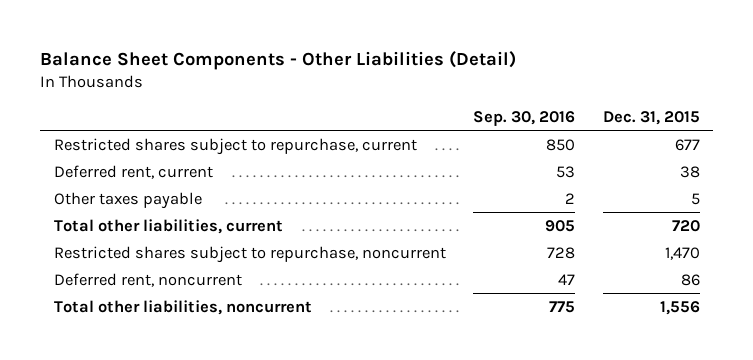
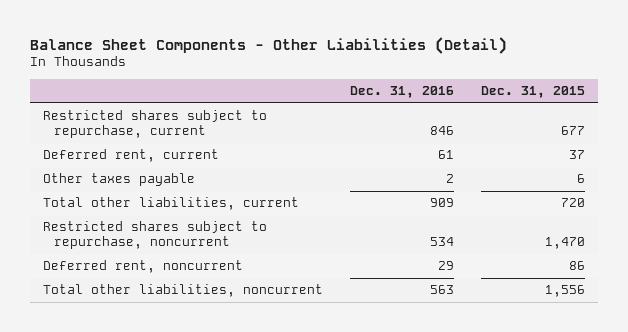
- | Sep. 30, 2016 | Dec. 31, 2015
+ | Dec. 31, 2016 | Dec. 31, 2015
- Deferred rent, current | 53 | 38
- Other taxes payable | 2 | 5
+ Deferred rent, current | 61 | 37
+ Other taxes payable | 2 | 6

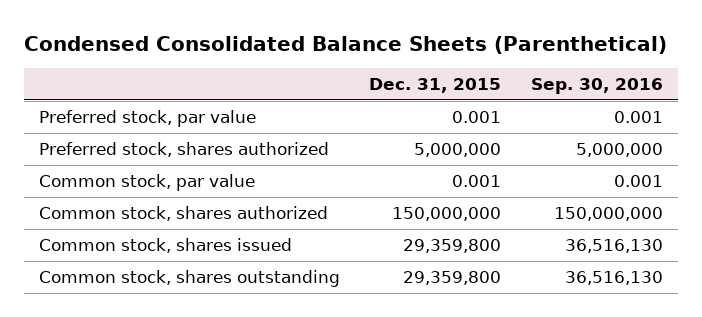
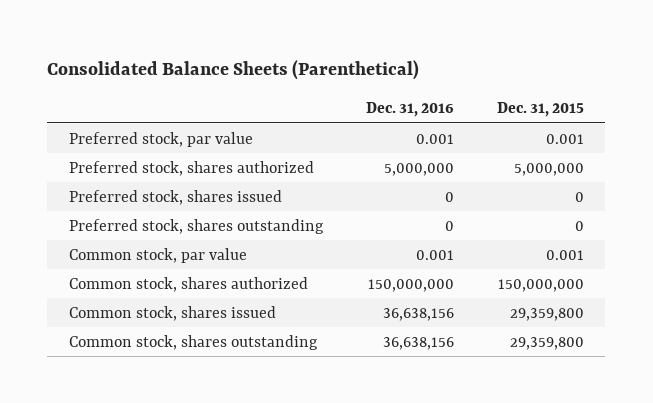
- Condensed Consolidated Balance Sheets (Parenthetical)
+ Consolidated Balance Sheets (Parenthetical)
- | Dec. 31, 2015 | Sep. 30, 2016
+ | Dec. 31, 2016 | Dec. 31, 2015
+ Preferred stock, shares issued | 0 | 0
+ Preferred stock, shares outstanding | 0 | 0

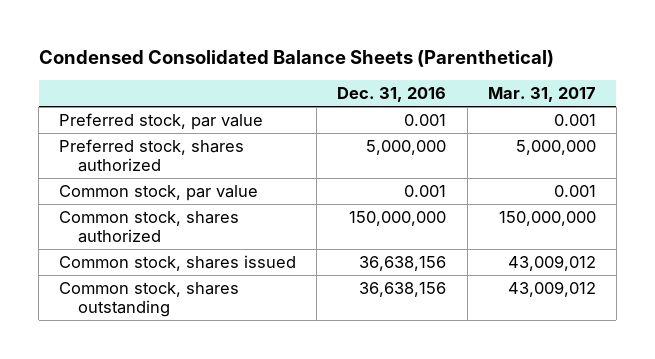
- Consolidated Balance Sheets (Parenthetical)
+ Condensed Consolidated Balance Sheets (Parenthetical)
- | Dec. 31, 2016 | Dec. 31, 2015
+ | Dec. 31, 2016 | Mar. 31, 2017
- Preferred stock, shares issued | 0 | 0
- Preferred stock, shares outstanding | 0 | 0

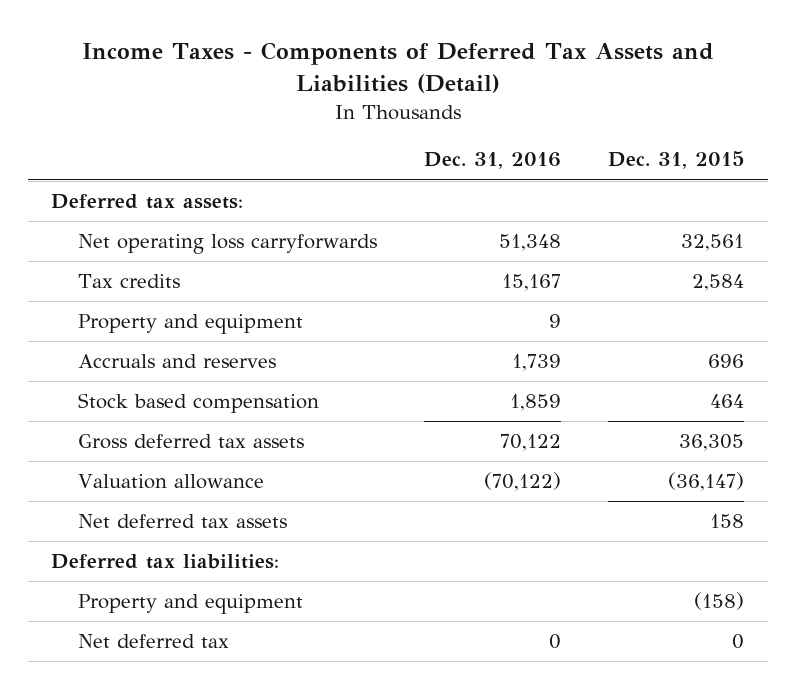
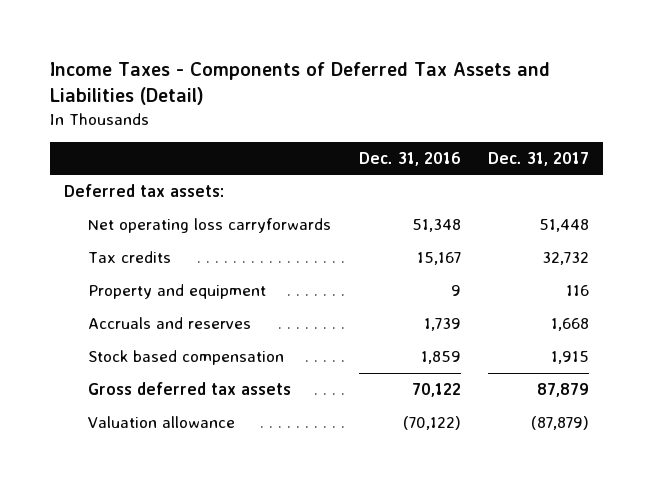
- | Dec. 31, 2016 | Dec. 31, 2015
+ | Dec. 31, 2016 | Dec. 31, 2017
- Net deferred tax assets | | 158
- Deferred tax liabilities:
- Property and equipment | | (158)
- Net deferred tax | 0 | 0

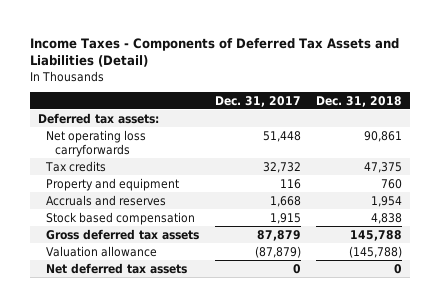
- | Dec. 31, 2016 | Dec. 31, 2017
+ | Dec. 31, 2017 | Dec. 31, 2018
+ Net deferred tax assets | 0 | 0

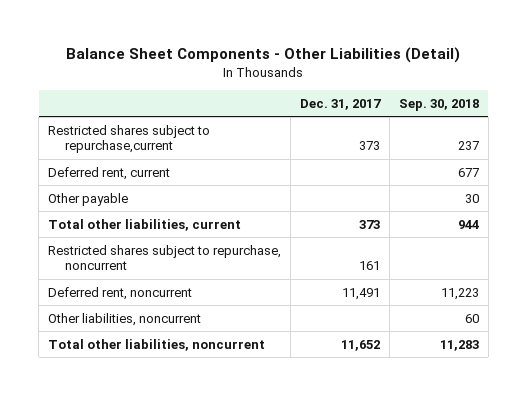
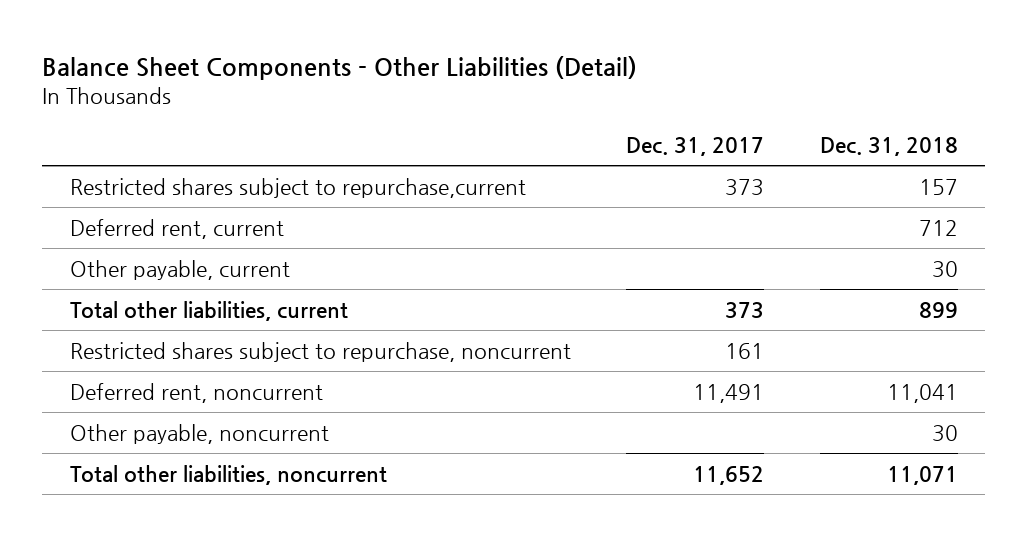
- | Dec. 31, 2017 | Sep. 30, 2018
+ | Dec. 31, 2017 | Dec. 31, 2018
- Other payable | | 30
+ Other payable, current | | 30
- Other liabilities, noncurrent | | 60
+ Other payable, noncurrent | | 30

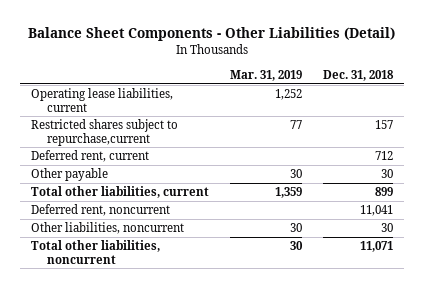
- | Dec. 31, 2017 | Dec. 31, 2018
+ | Mar. 31, 2019 | Dec. 31, 2018
+ Operating lease liabilities, current | 1,252 |
- Other payable, current | | 30
+ Other payable | 30 | 30
- Restricted shares subject to repurchase, noncurrent | 161 |
- Other payable, noncurrent | | 30
+ Other liabilities, noncurrent | 30 | 30

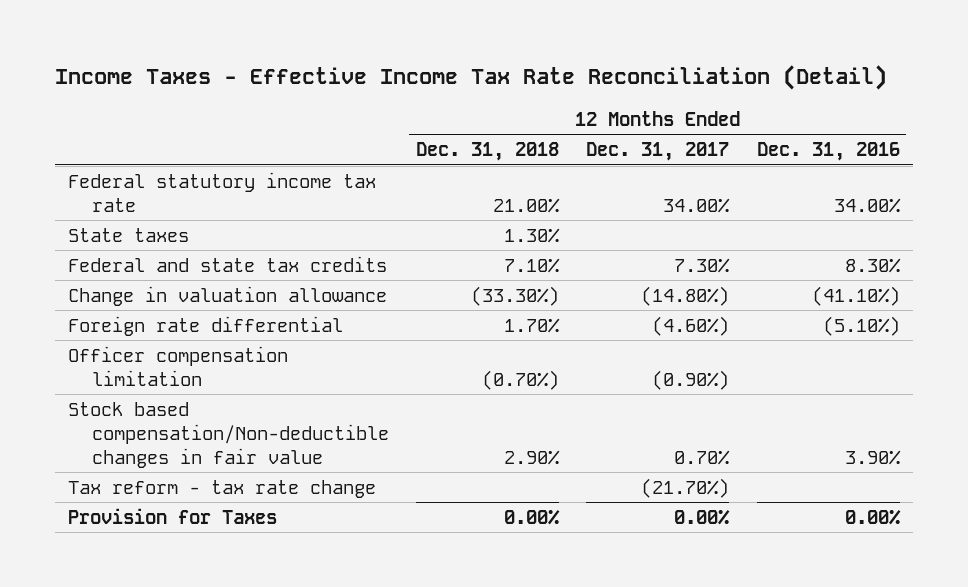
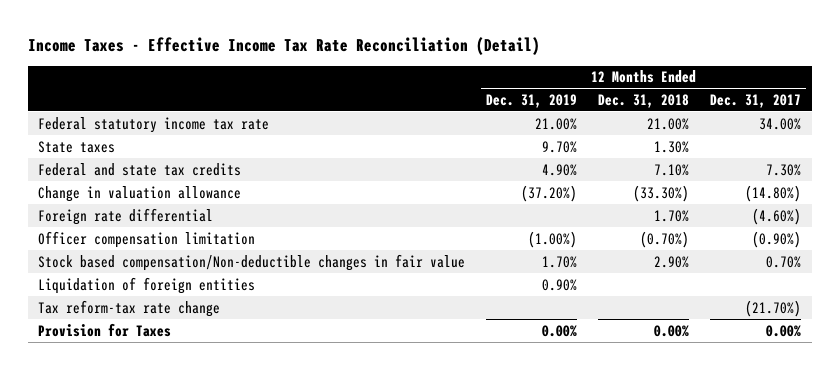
- | 12 Months Ended Dec. 31, 2018 | 12 Months Ended Dec. 31, 2017 | 12 Months Ended Dec. 31, 2016
+ | 12 Months Ended Dec. 31, 2019 | 12 Months Ended Dec. 31, 2018 | 12 Months Ended Dec. 31, 2017
- Tax reform - tax rate change | | (21.70%) |
+ Liquidation of foreign entities | 0.90% | |
+ Tax reform-tax rate change | | | (21.70%)

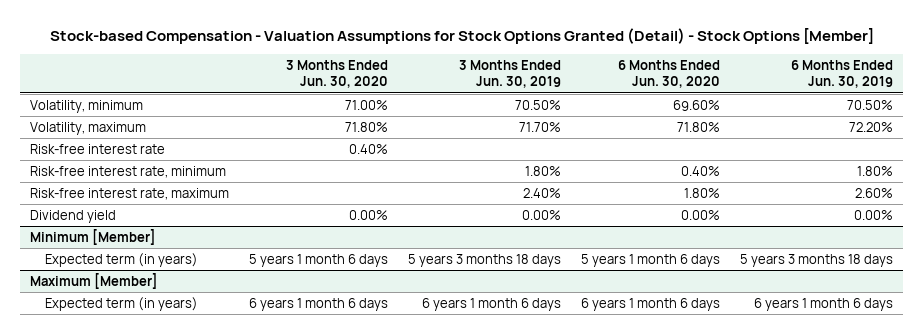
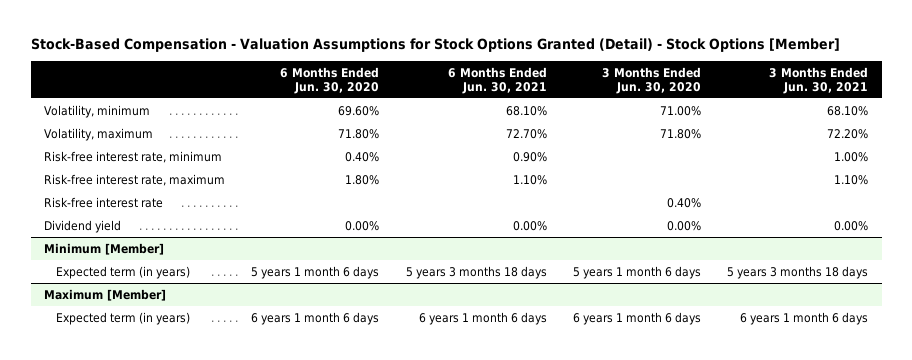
- Stock-based Compensation - Valuation Assumptions for Stock Options Granted (Detail) - Stock Options [Member]
+ Stock-Based Compensation - Valuation Assumptions for Stock Options Granted (Detail) - Stock Options [Member]
- | 3 Months Ended Jun. 30, 2020 | 3 Months Ended Jun. 30, 2019 | 6 Months Ended Jun. 30, 2020 | 6 Months Ended Jun. 30, 2019
+ | 6 Months Ended Jun. 30, 2020 | 6 Months Ended Jun. 30, 2021 | 3 Months Ended Jun. 30, 2020 | 3 Months Ended Jun. 30, 2021
moved down: Risk-free interest rate | | | 0.40% |

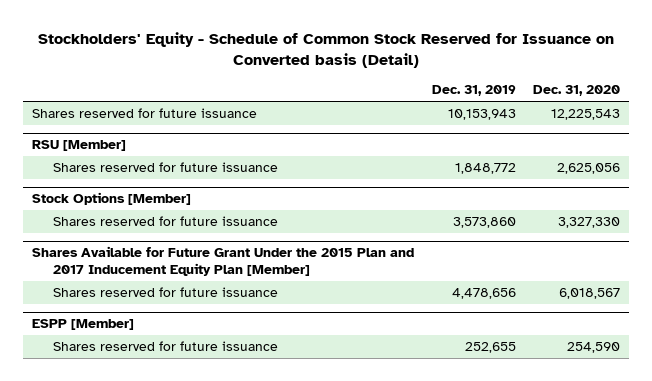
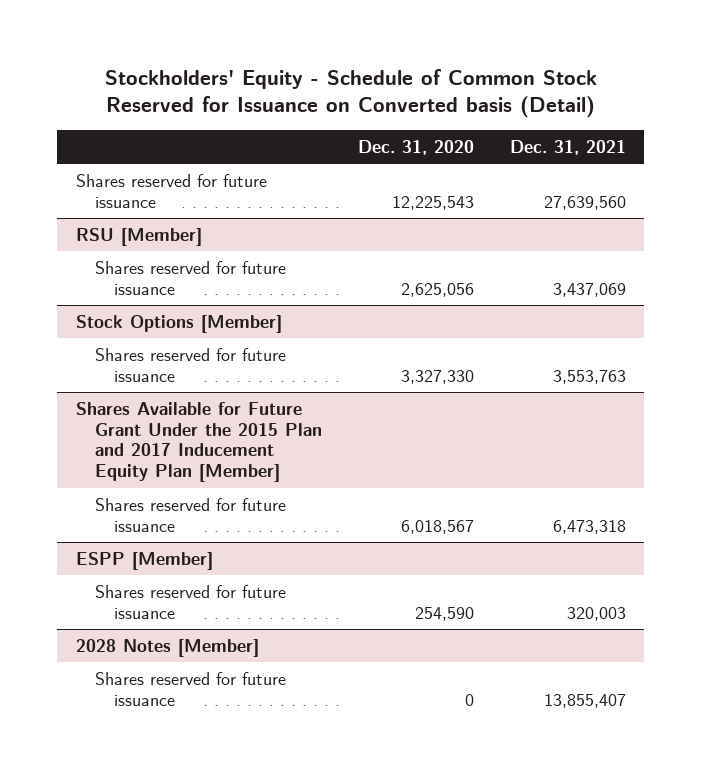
- | Dec. 31, 2019 | Dec. 31, 2020
+ | Dec. 31, 2020 | Dec. 31, 2021
+ 2028 Notes [Member]
+ Shares reserved for future issuance | 0 | 13,855,407

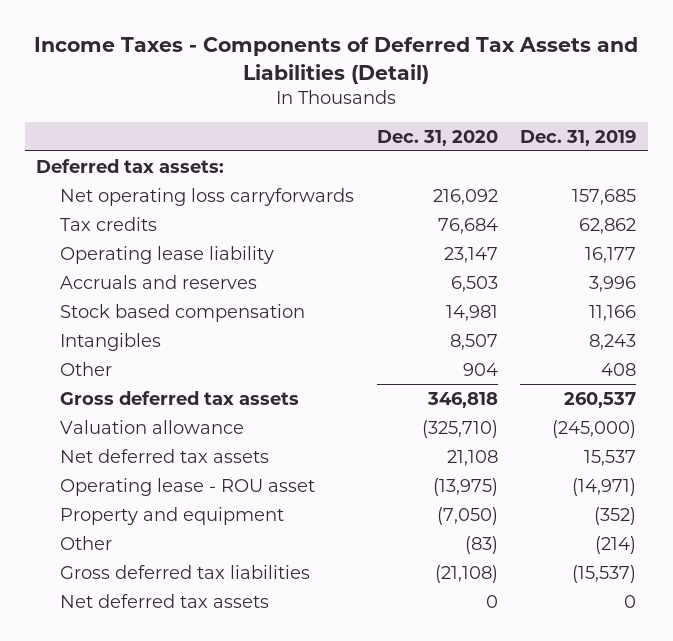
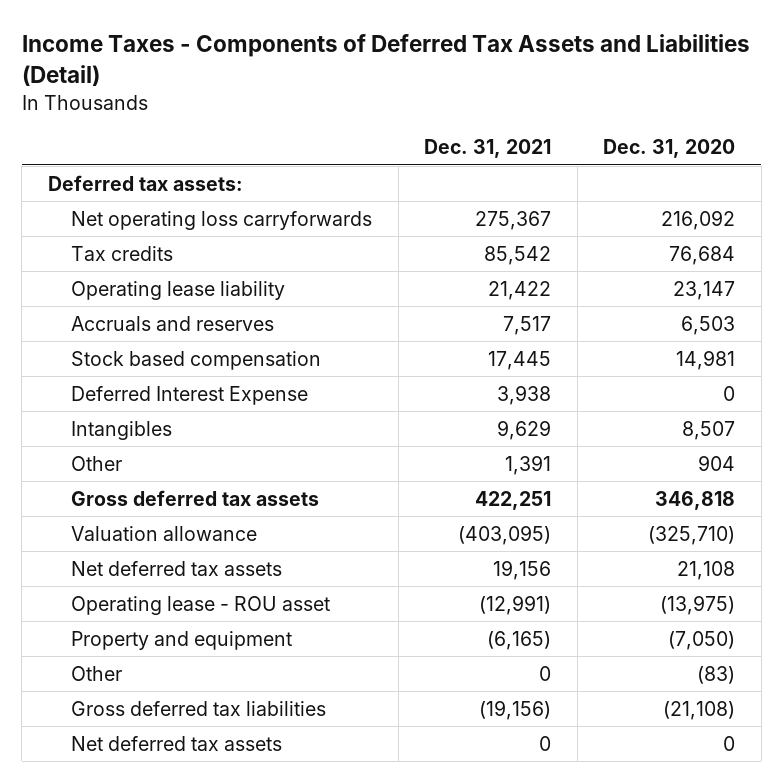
- | Dec. 31, 2020 | Dec. 31, 2019
+ | Dec. 31, 2021 | Dec. 31, 2020
+ Deferred Interest Expense | 3,938 | 0

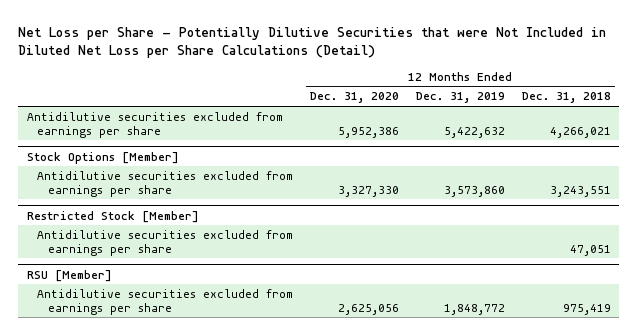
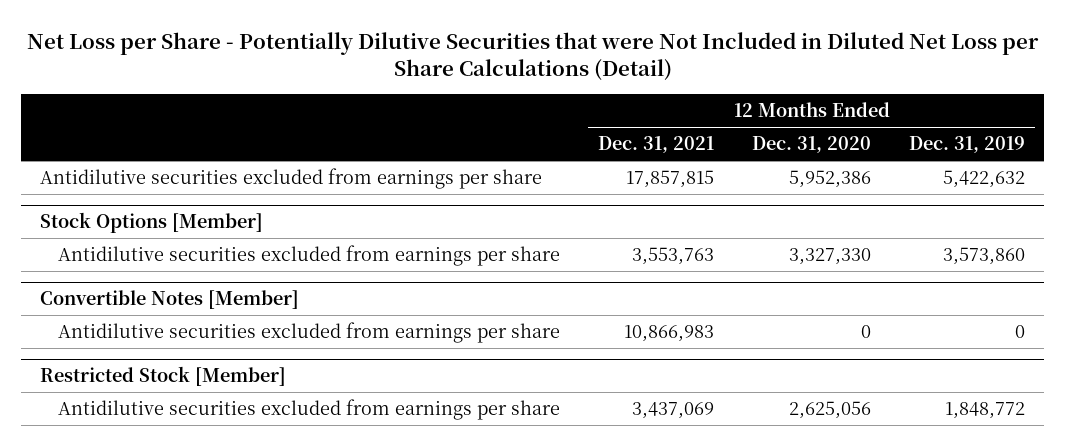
- | 12 Months Ended Dec. 31, 2020 | 12 Months Ended Dec. 31, 2019 | 12 Months Ended Dec. 31, 2018
+ | 12 Months Ended Dec. 31, 2021 | 12 Months Ended Dec. 31, 2020 | 12 Months Ended Dec. 31, 2019
+ Convertible Notes [Member]
+ Antidilutive securities excluded from earnings per share | 10,866,983 | 0 | 0
@ Restricted Stock [Member]
- Antidilutive securities excluded from earnings per share | | | 47,051
- RSU [Member]

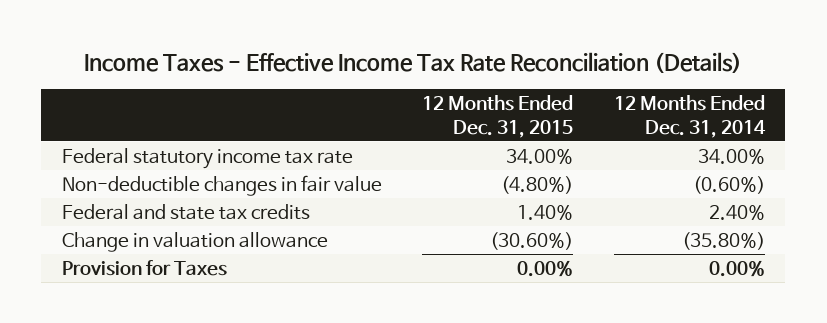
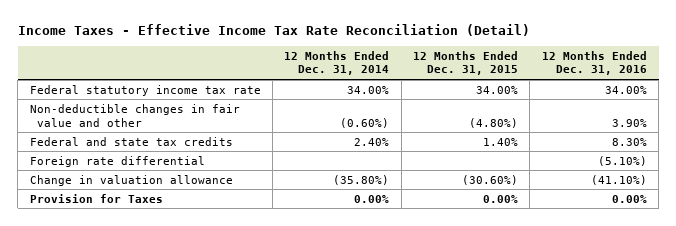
- Income Taxes - Effective Income Tax Rate Reconciliation (Details)
+ Income Taxes - Effective Income Tax Rate Reconciliation (Detail)
- | 12 Months Ended Dec. 31, 2015 | 12 Months Ended Dec. 31, 2014
+ | 12 Months Ended Dec. 31, 2014 | 12 Months Ended Dec. 31, 2015 | 12 Months Ended Dec. 31, 2016
- Non-deductible changes in fair value | (4.80%) | (0.60%)
+ Non-deductible changes in fair value and other | (0.60%) | (4.80%) | 3.90%
+ Foreign rate differential | | | (5.10%)

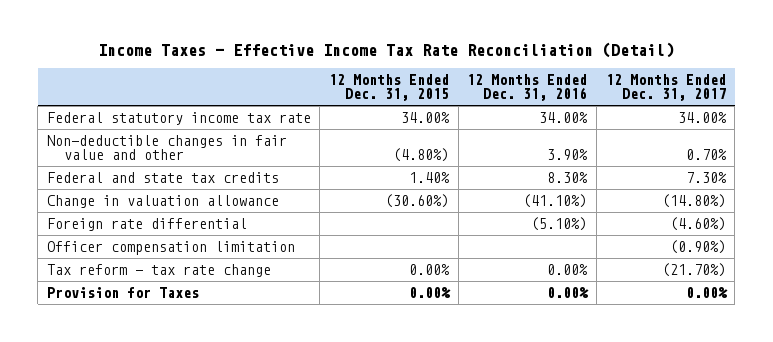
- | 12 Months Ended Dec. 31, 2014 | 12 Months Ended Dec. 31, 2015 | 12 Months Ended Dec. 31, 2016
+ | 12 Months Ended Dec. 31, 2015 | 12 Months Ended Dec. 31, 2016 | 12 Months Ended Dec. 31, 2017
moved down: Foreign rate differential | | (5.10%) | (4.60%)
+ Officer compensation limitation | | | (0.90%)
+ Tax reform - tax rate change | 0.00% | 0.00% | (21.70%)

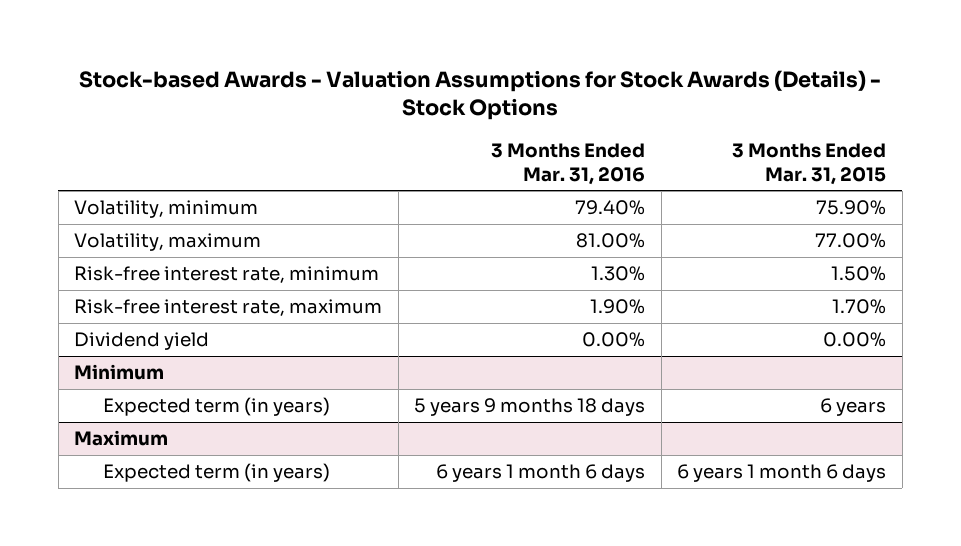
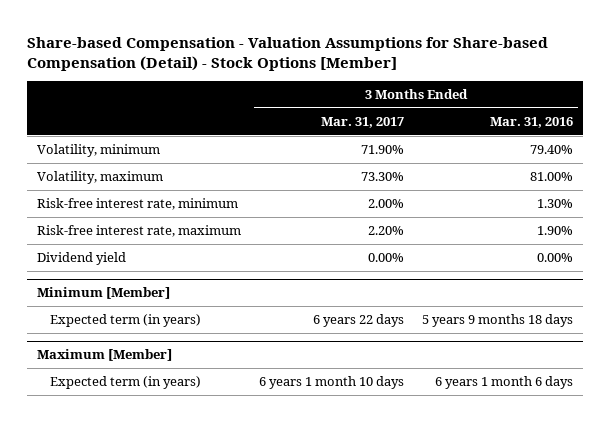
- Stock-based Awards - Valuation Assumptions for Stock Awards (Details) - Stock Options
+ Share-based Compensation - Valuation Assumptions for Share-based Compensation (Detail) - Stock Options [Member]
- | 3 Months Ended Mar. 31, 2016 | 3 Months Ended Mar. 31, 2015
+ | 3 Months Ended Mar. 31, 2017 | 3 Months Ended Mar. 31, 2016
- Minimum
+ Minimum [Member]
- Maximum
+ Maximum [Member]

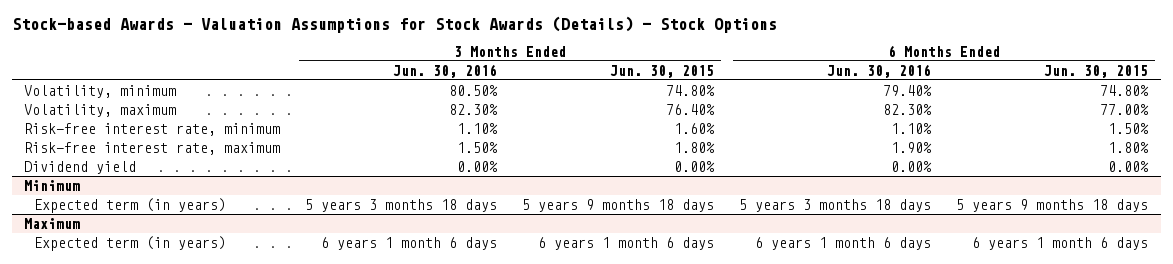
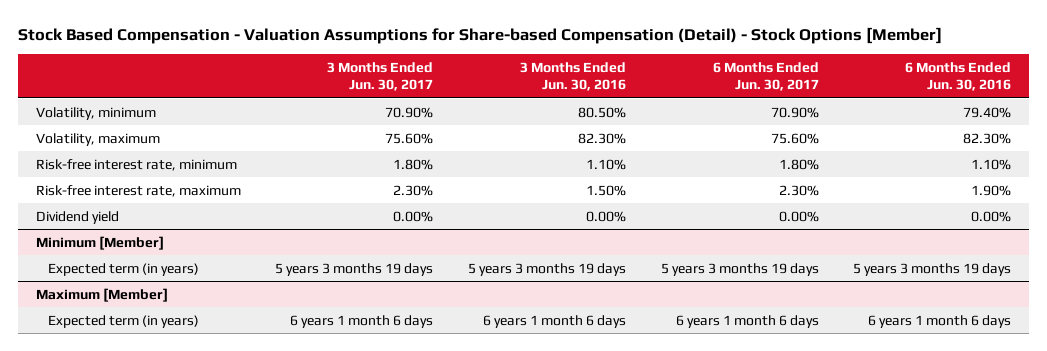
- Stock-based Awards - Valuation Assumptions for Stock Awards (Details) - Stock Options
+ Stock Based Compensation - Valuation Assumptions for Share-based Compensation (Detail) - Stock Options [Member]
- | 3 Months Ended Jun. 30, 2016 | 3 Months Ended Jun. 30, 2015 | 6 Months Ended Jun. 30, 2016 | 6 Months Ended Jun. 30, 2015
+ | 3 Months Ended Jun. 30, 2017 | 3 Months Ended Jun. 30, 2016 | 6 Months Ended Jun. 30, 2017 | 6 Months Ended Jun. 30, 2016
- Minimum
- Expected term (in years) | 5 years 3 months 18 days | 5 years 9 months 18 days | 5 years 3 months 18 days | 5 years 9 months 18 days
- Maximum
+ Minimum [Member]
+ Expected term (in years) | 5 years 3 months 19 days | 5 years 3 months 19 days | 5 years 3 months 19 days | 5 years 3 months 19 days
+ Maximum [Member]

